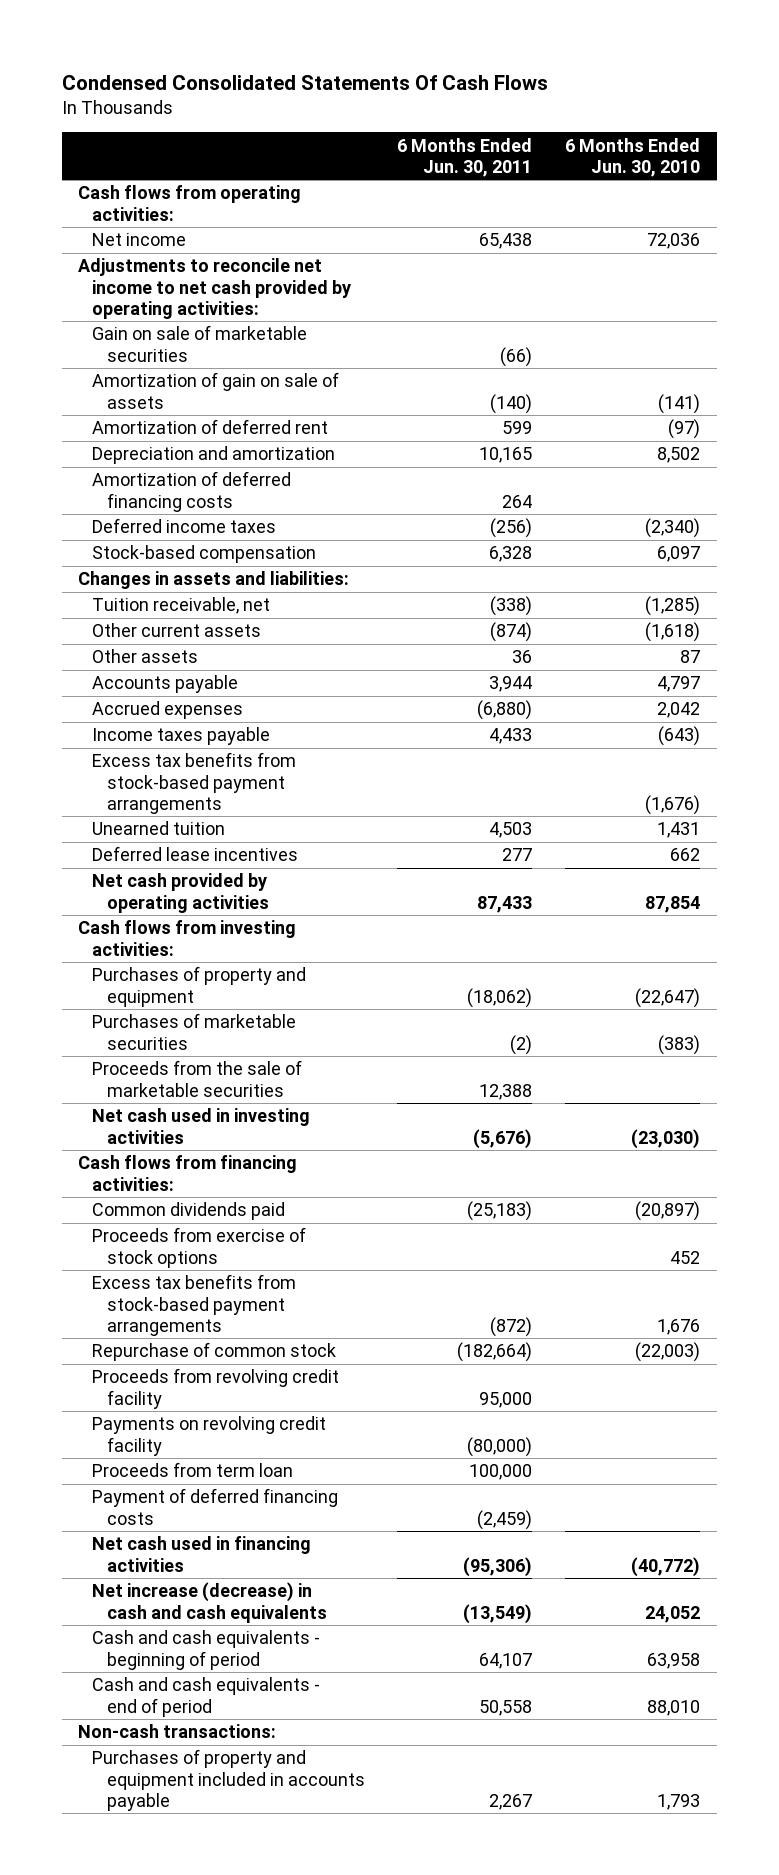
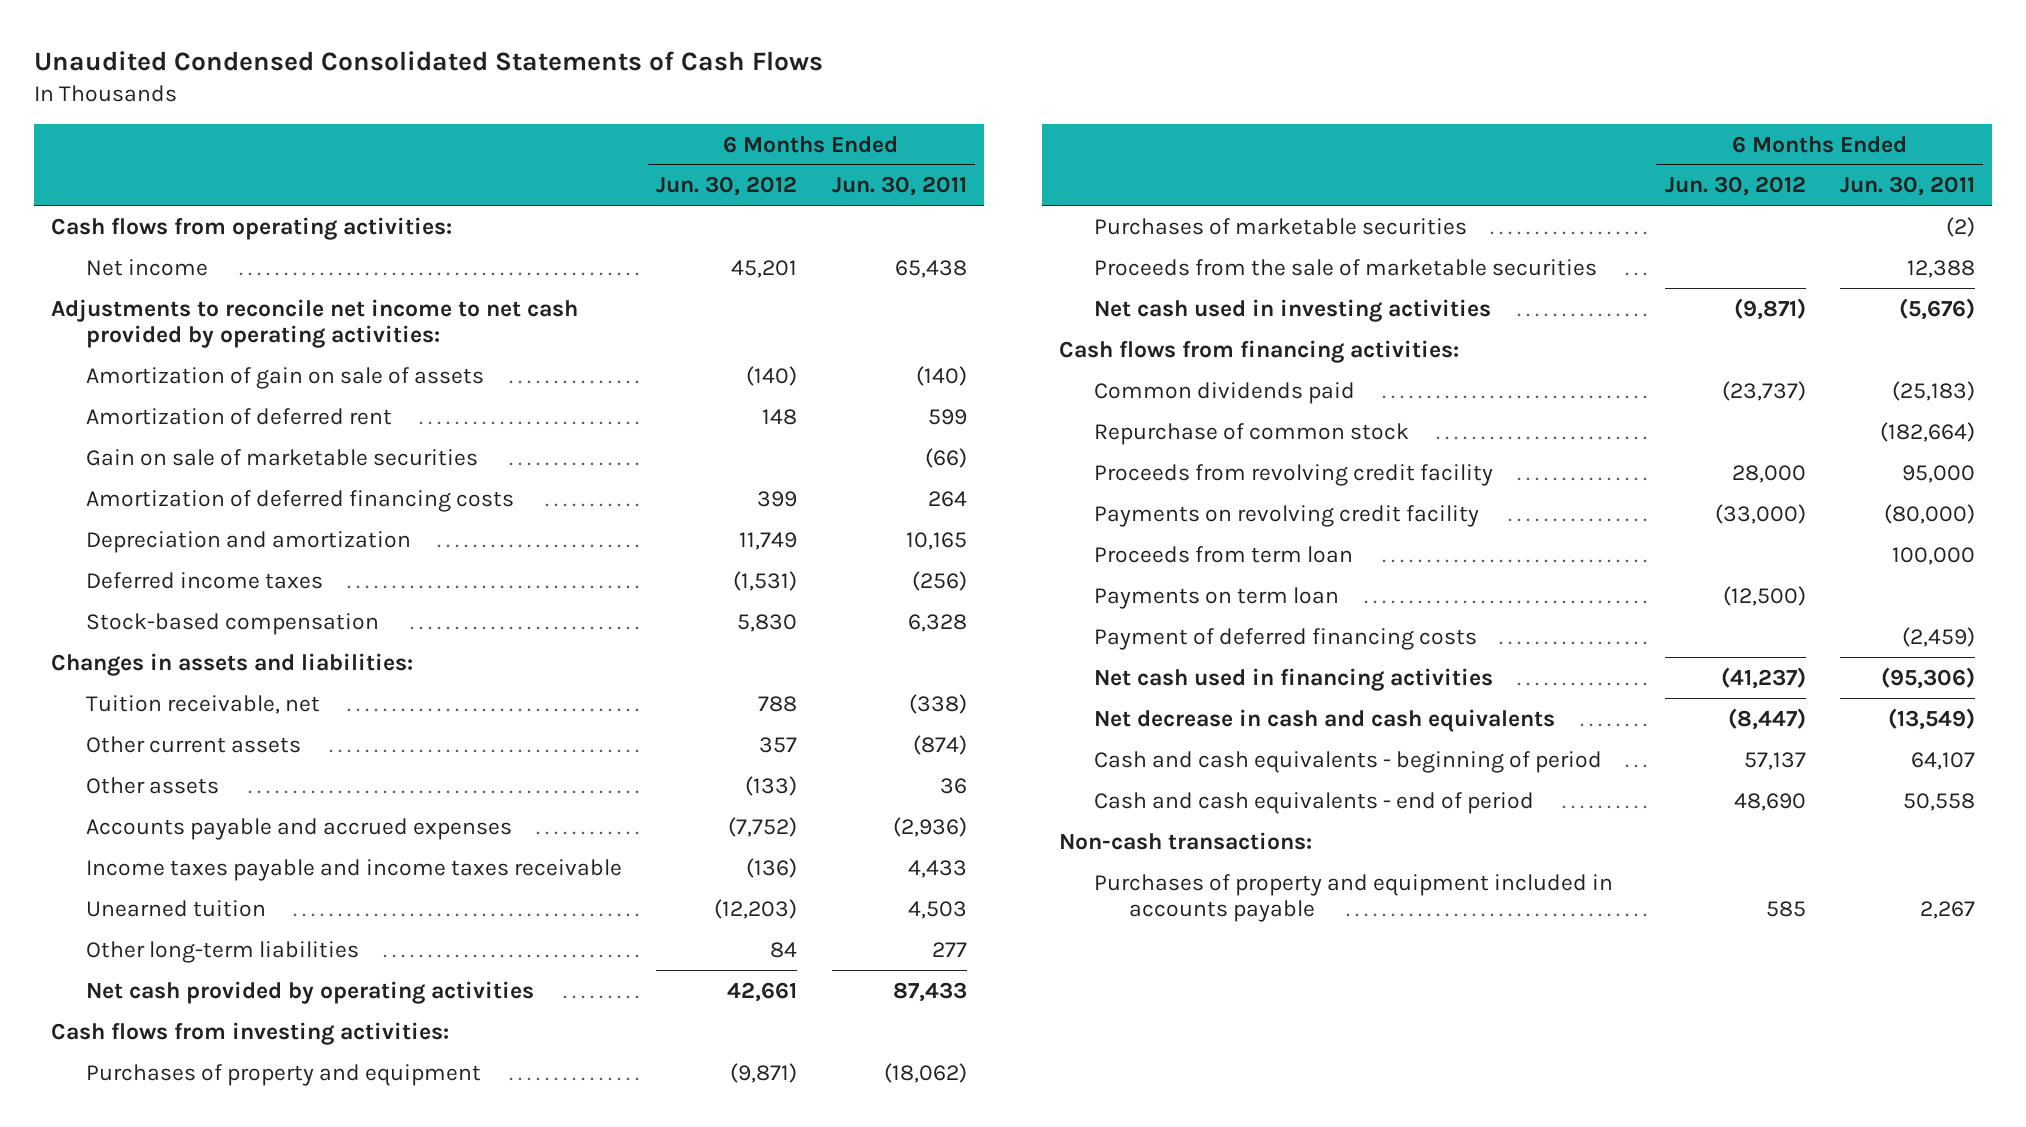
- Condensed Consolidated Statements Of Cash Flows
+ Unaudited Condensed Consolidated Statements of Cash Flows
- | 6 Months Ended Jun. 30, 2011 | 6 Months Ended Jun. 30, 2010
+ | 6 Months Ended Jun. 30, 2012 | 6 Months Ended Jun. 30, 2011
moved down: Gain on sale of marketable securities | | (66)
moved down: Depreciation and amortization | 11,749 | 10,165
- Accounts payable | 3,944 | 4,797
- Accrued expenses | (6,880) | 2,042
- Income taxes payable | 4,433 | (643)
- Excess tax benefits from stock-based payment arrangements | | (1,676)
+ Accounts payable and accrued expenses | (7,752) | (2,936)
+ Income taxes payable and income taxes receivable | (136) | 4,433
- Deferred lease incentives | 277 | 662
+ Other long-term liabilities | 84 | 277
- Proceeds from exercise of stock options | | 452
- Excess tax benefits from stock-based payment arrangements | (872) | 1,676
+ Payments on term loan | (12,500) |
- Net increase (decrease) in cash and cash equivalents | (13,549) | 24,052
+ Net decrease in cash and cash equivalents | (8,447) | (13,549)

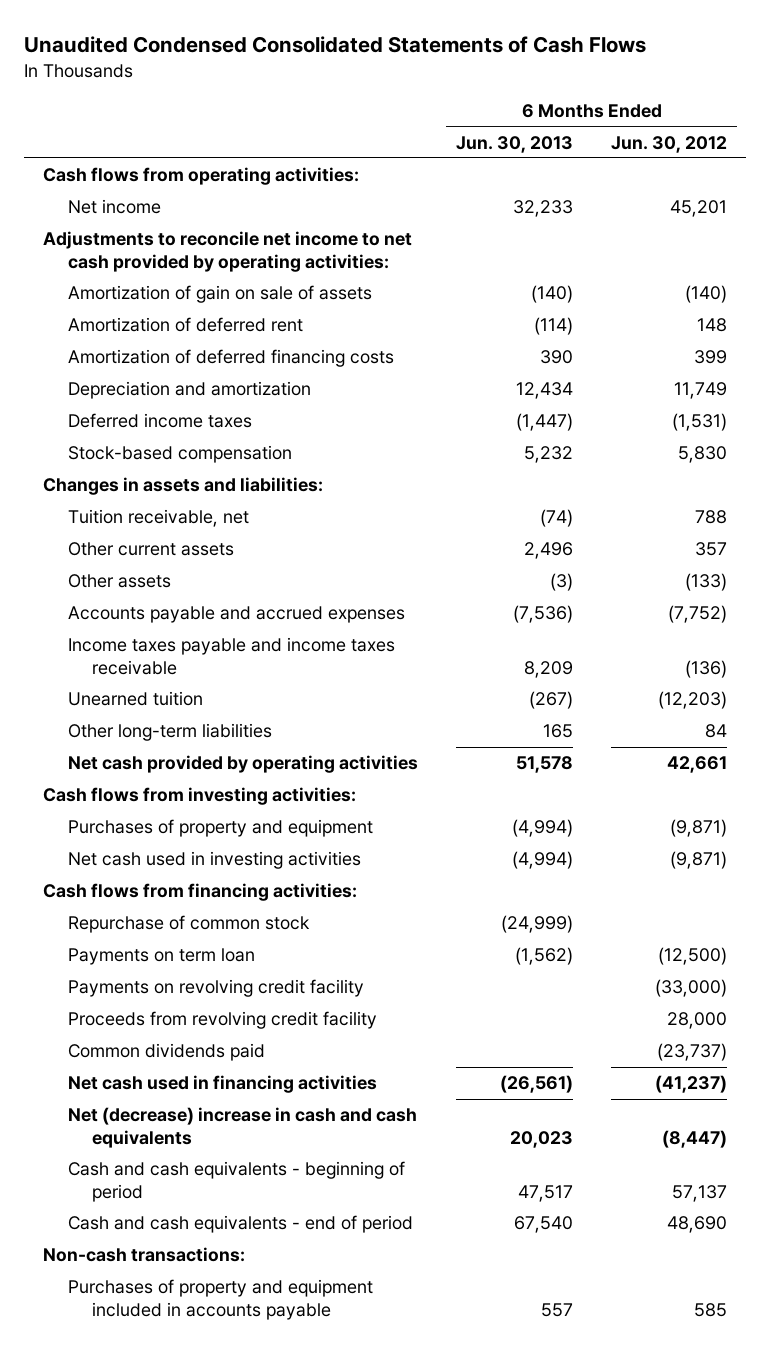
- | 6 Months Ended Jun. 30, 2012 | 6 Months Ended Jun. 30, 2011
+ | 6 Months Ended Jun. 30, 2013 | 6 Months Ended Jun. 30, 2012
- Gain on sale of marketable securities | | (66)
- Purchases of marketable securities | | (2)
- Proceeds from the sale of marketable securities | | 12,388
- Proceeds from term loan | | 100,000
- Payment of deferred financing costs | | (2,459)
moved down: Payments on revolving credit facility | | (33,000)
moved down: Proceeds from revolving credit facility | | 28,000
moved down: Common dividends paid | | (23,737)
- Net decrease in cash and cash equivalents | (8,447) | (13,549)
+ Net (decrease) increase in cash and cash equivalents | 20,023 | (8,447)

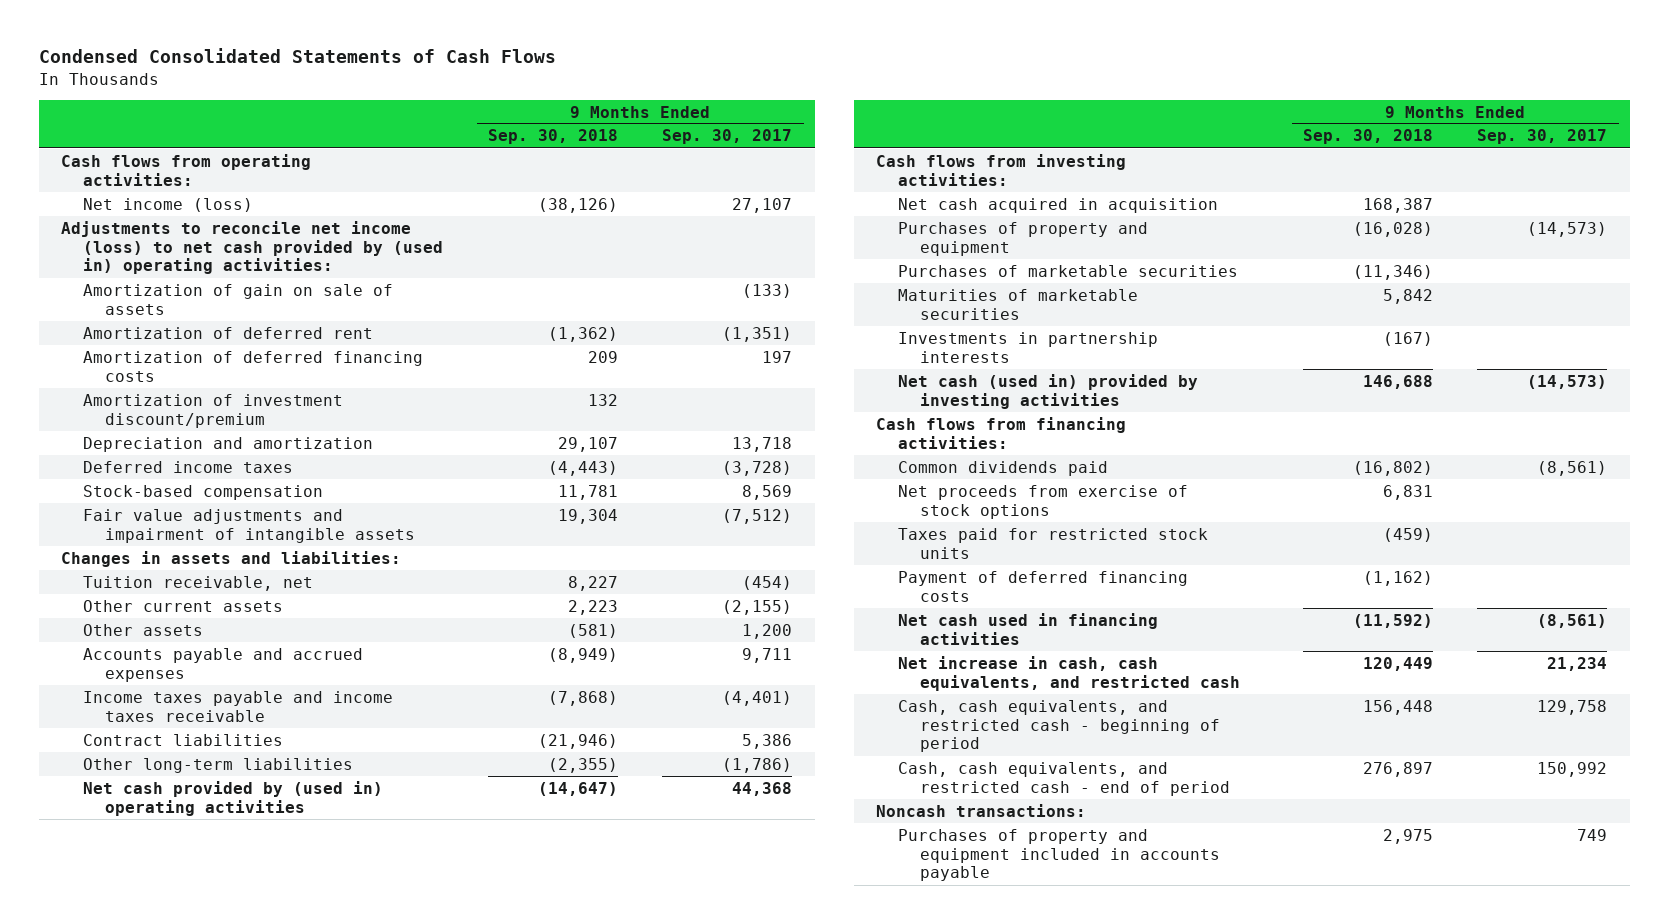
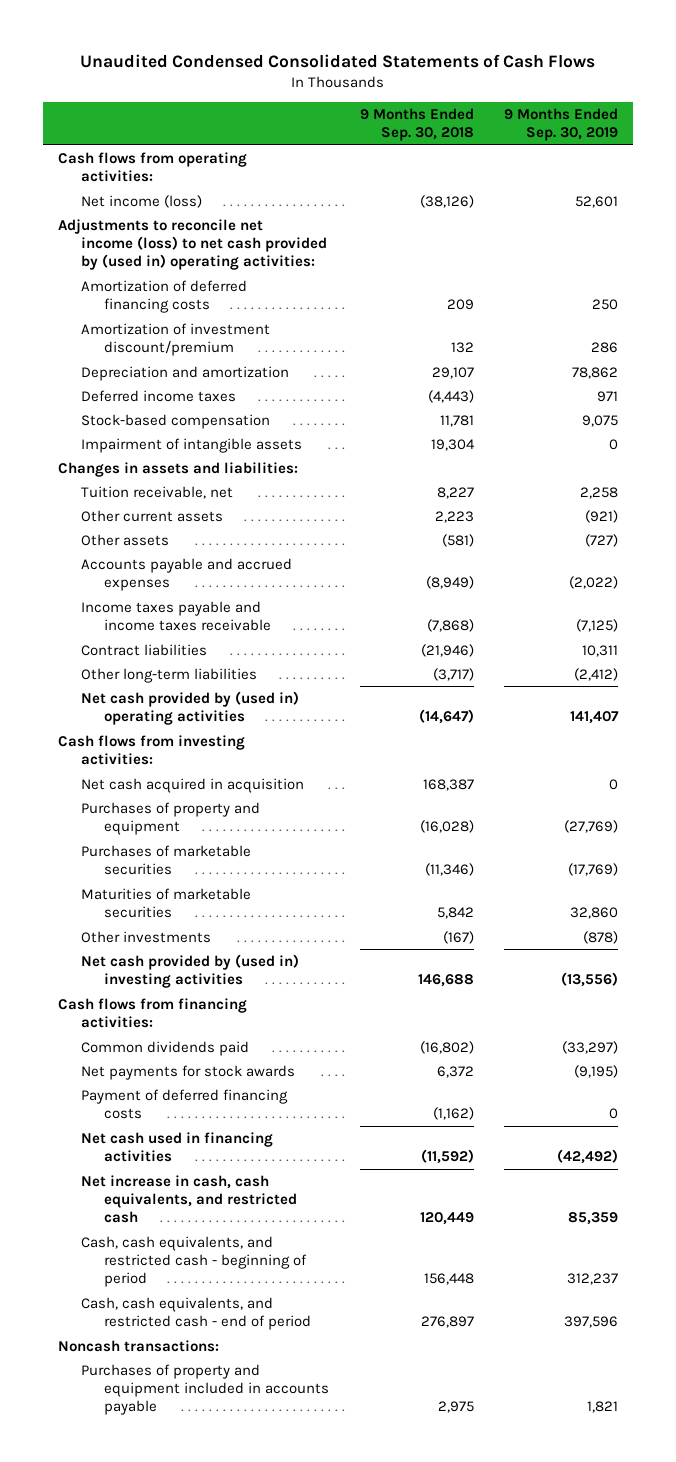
- Condensed Consolidated Statements of Cash Flows
+ Unaudited Condensed Consolidated Statements of Cash Flows
- | 9 Months Ended Sep. 30, 2018 | 9 Months Ended Sep. 30, 2017
+ | 9 Months Ended Sep. 30, 2018 | 9 Months Ended Sep. 30, 2019
- Amortization of gain on sale of assets | | (133)
- Amortization of deferred rent | (1,362) | (1,351)
- Fair value adjustments and impairment of intangible assets | 19,304 | (7,512)
+ Impairment of intangible assets | 19,304 | 0
- Other long-term liabilities | (2,355) | (1,786)
+ Other long-term liabilities | (3,717) | (2,412)
- Investments in partnership interests | (167) |
- Net cash (used in) provided by investing activities | 146,688 | (14,573)
+ Other investments | (167) | (878)
+ Net cash provided by (used in) investing activities | 146,688 | (13,556)
- Net proceeds from exercise of stock options | 6,831 |
- Taxes paid for restricted stock units | (459) |
+ Net payments for stock awards | 6,372 | (9,195)

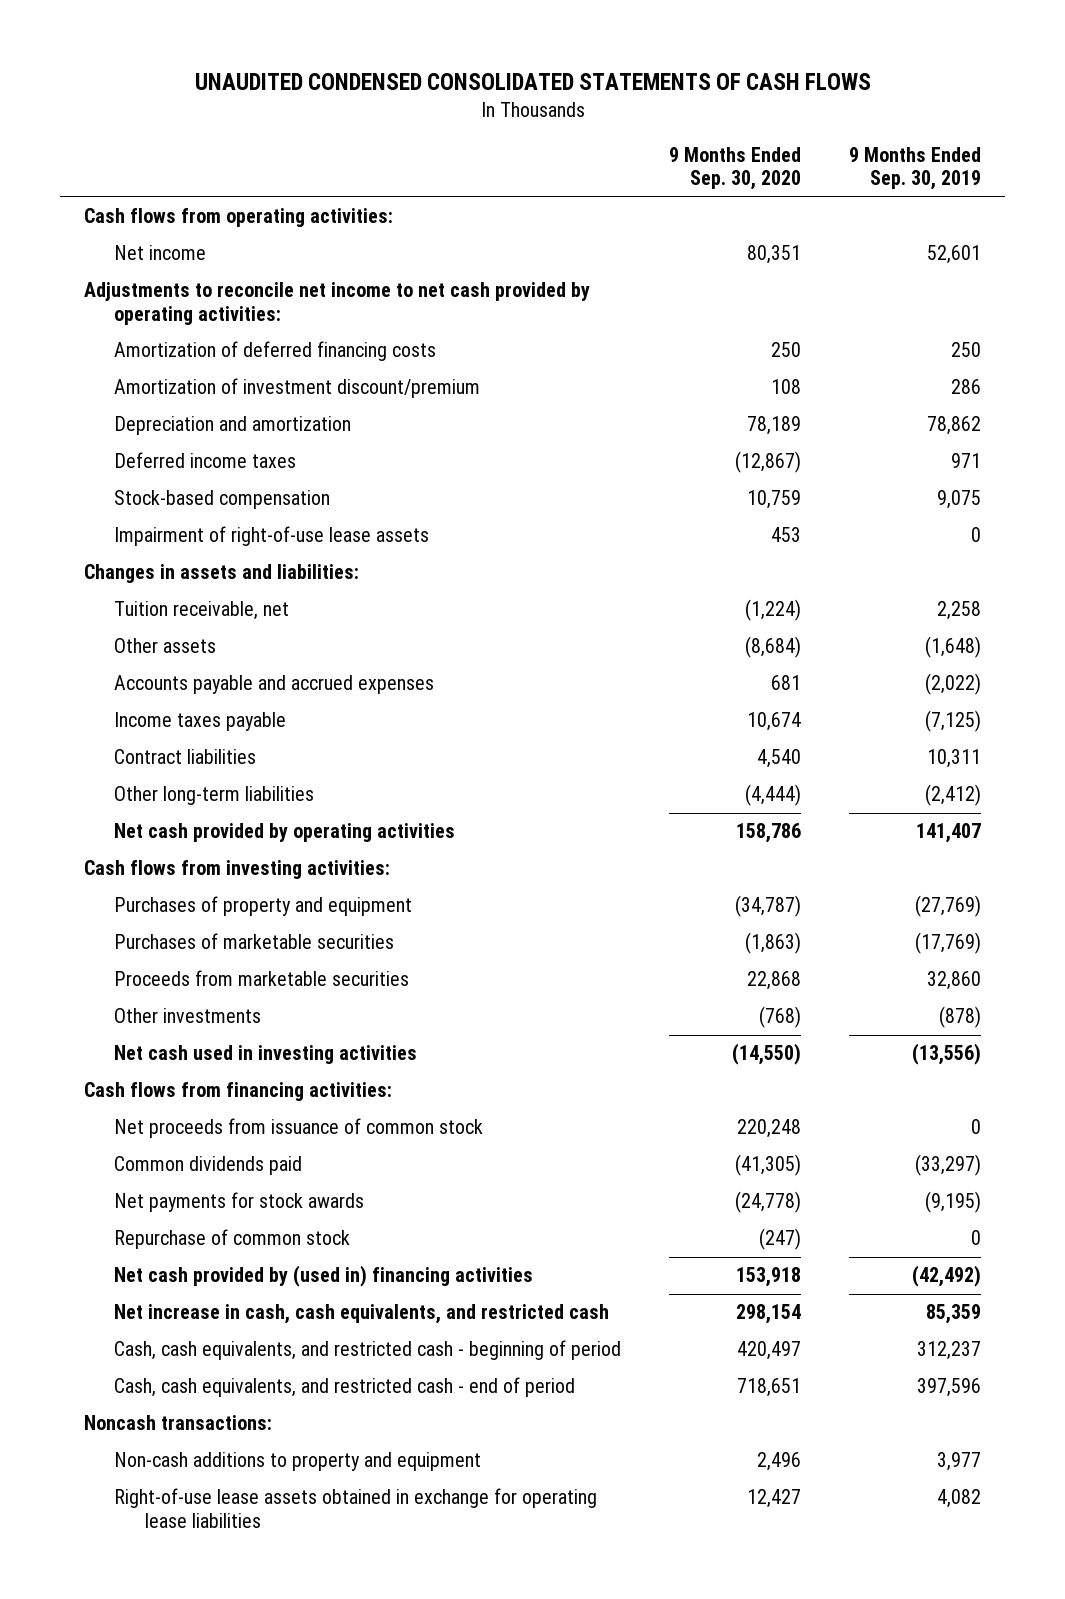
- Unaudited Condensed Consolidated Statements of Cash Flows
+ UNAUDITED CONDENSED CONSOLIDATED STATEMENTS OF CASH FLOWS
- | 9 Months Ended Sep. 30, 2018 | 9 Months Ended Sep. 30, 2019
+ | 9 Months Ended Sep. 30, 2020 | 9 Months Ended Sep. 30, 2019
- Net income (loss) | (38,126) | 52,601
- Adjustments to reconcile net income (loss) to net cash provided by (used in) operating activities:
+ Net income | 80,351 | 52,601
+ Adjustments to reconcile net income to net cash provided by operating activities:
- Impairment of intangible assets | 19,304 | 0
+ Impairment of right-of-use lease assets | 453 | 0
- Other current assets | 2,223 | (921)
- Other assets | (581) | (727)
+ Other assets | (8,684) | (1,648)
- Income taxes payable and income taxes receivable | (7,868) | (7,125)
+ Income taxes payable | 10,674 | (7,125)
- Net cash provided by (used in) operating activities | (14,647) | 141,407
+ Net cash provided by operating activities | 158,786 | 141,407
- Net cash acquired in acquisition | 168,387 | 0
- Maturities of marketable securities | 5,842 | 32,860
+ Proceeds from marketable securities | 22,868 | 32,860
- Net cash provided by (used in) investing activities | 146,688 | (13,556)
+ Net cash used in investing activities | (14,550) | (13,556)
+ Net proceeds from issuance of common stock | 220,248 | 0
- Payment of deferred financing costs | (1,162) | 0
- Net cash used in financing activities | (11,592) | (42,492)
+ Repurchase of common stock | (247) | 0
+ Net cash provided by (used in) financing activities | 153,918 | (42,492)
- Purchases of property and equipment included in accounts payable | 2,975 | 1,821
+ Non-cash additions to property and equipment | 2,496 | 3,977
+ Right-of-use lease assets obtained in exchange for operating lease liabilities | 12,427 | 4,082

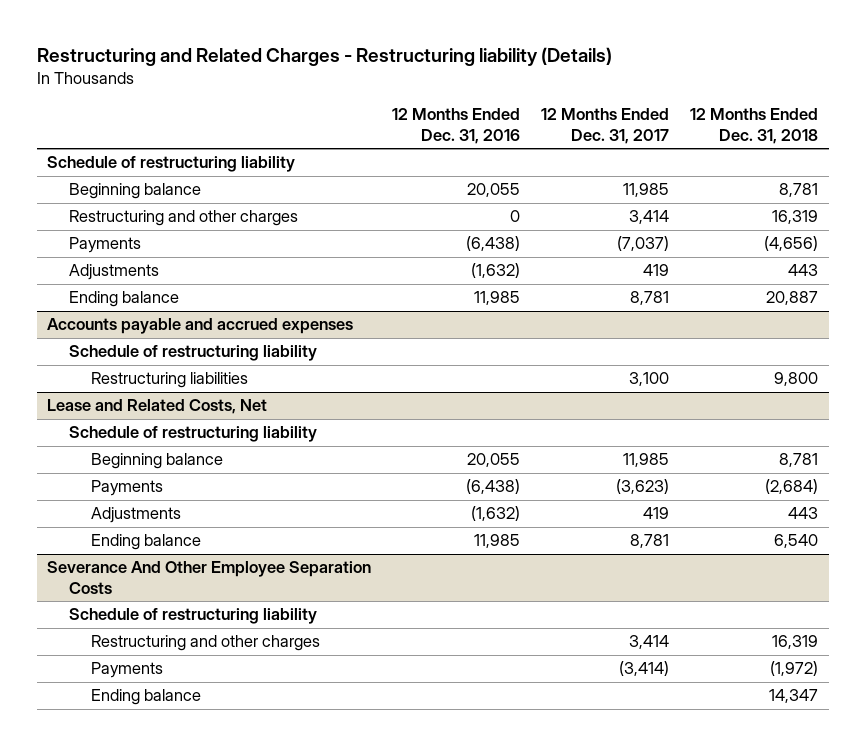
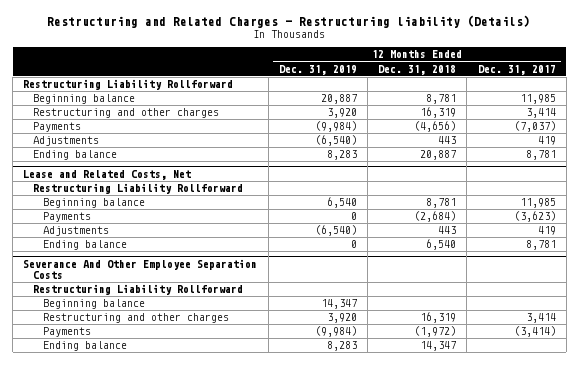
- | 12 Months Ended Dec. 31, 2016 | 12 Months Ended Dec. 31, 2017 | 12 Months Ended Dec. 31, 2018
+ | 12 Months Ended Dec. 31, 2019 | 12 Months Ended Dec. 31, 2018 | 12 Months Ended Dec. 31, 2017
- Schedule of restructuring liability
+ Restructuring Liability Rollforward
- Accounts payable and accrued expenses
- Schedule of restructuring liability
- Restructuring liabilities | | 3,100 | 9,800
@ Lease and Related Costs, Net
- Schedule of restructuring liability
+ Restructuring Liability Rollforward
@ Severance And Other Employee Separation Costs
- Schedule of restructuring liability
+ Restructuring Liability Rollforward
+ Beginning balance | 14,347 | |

